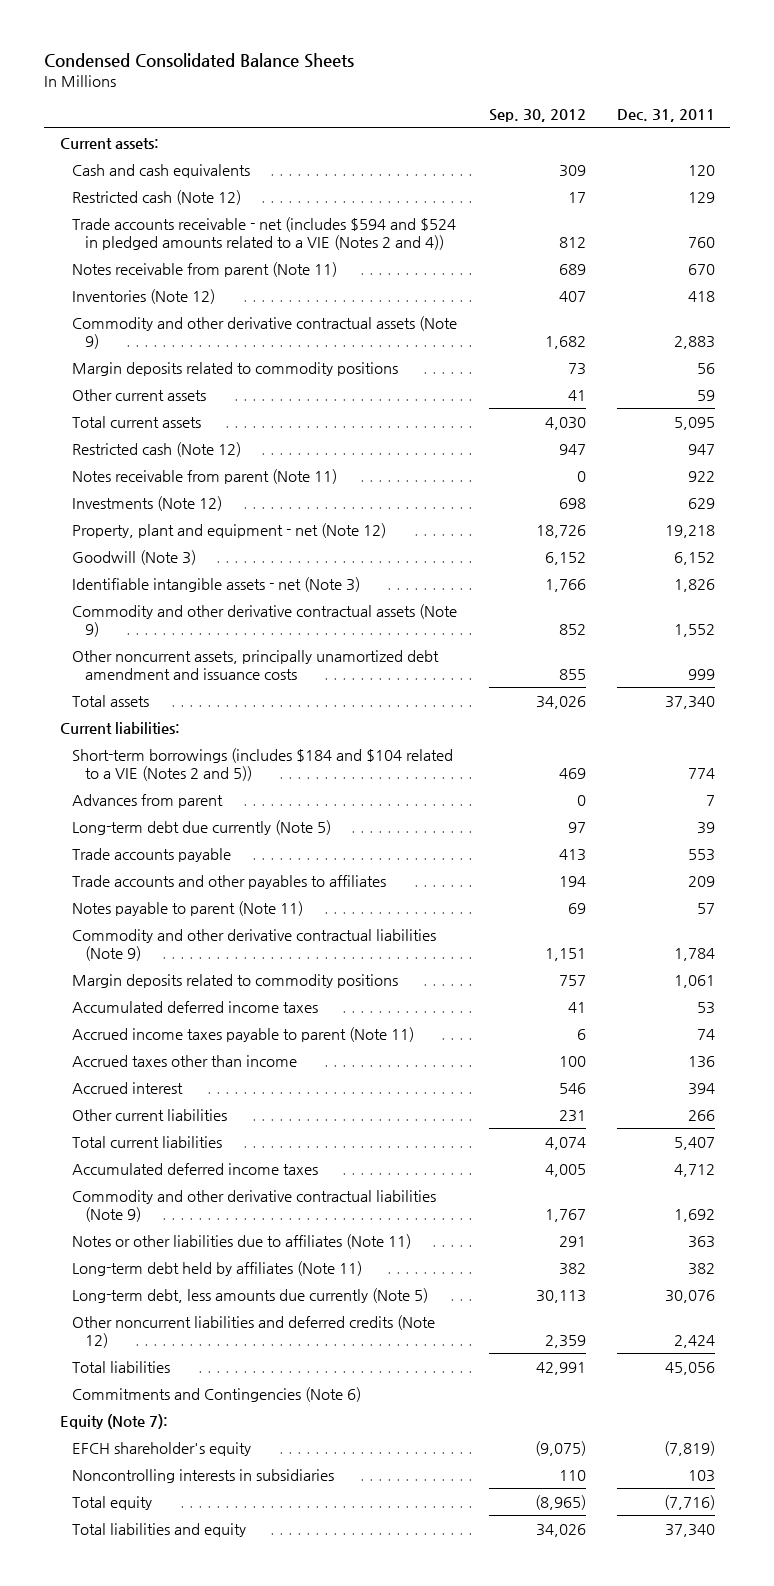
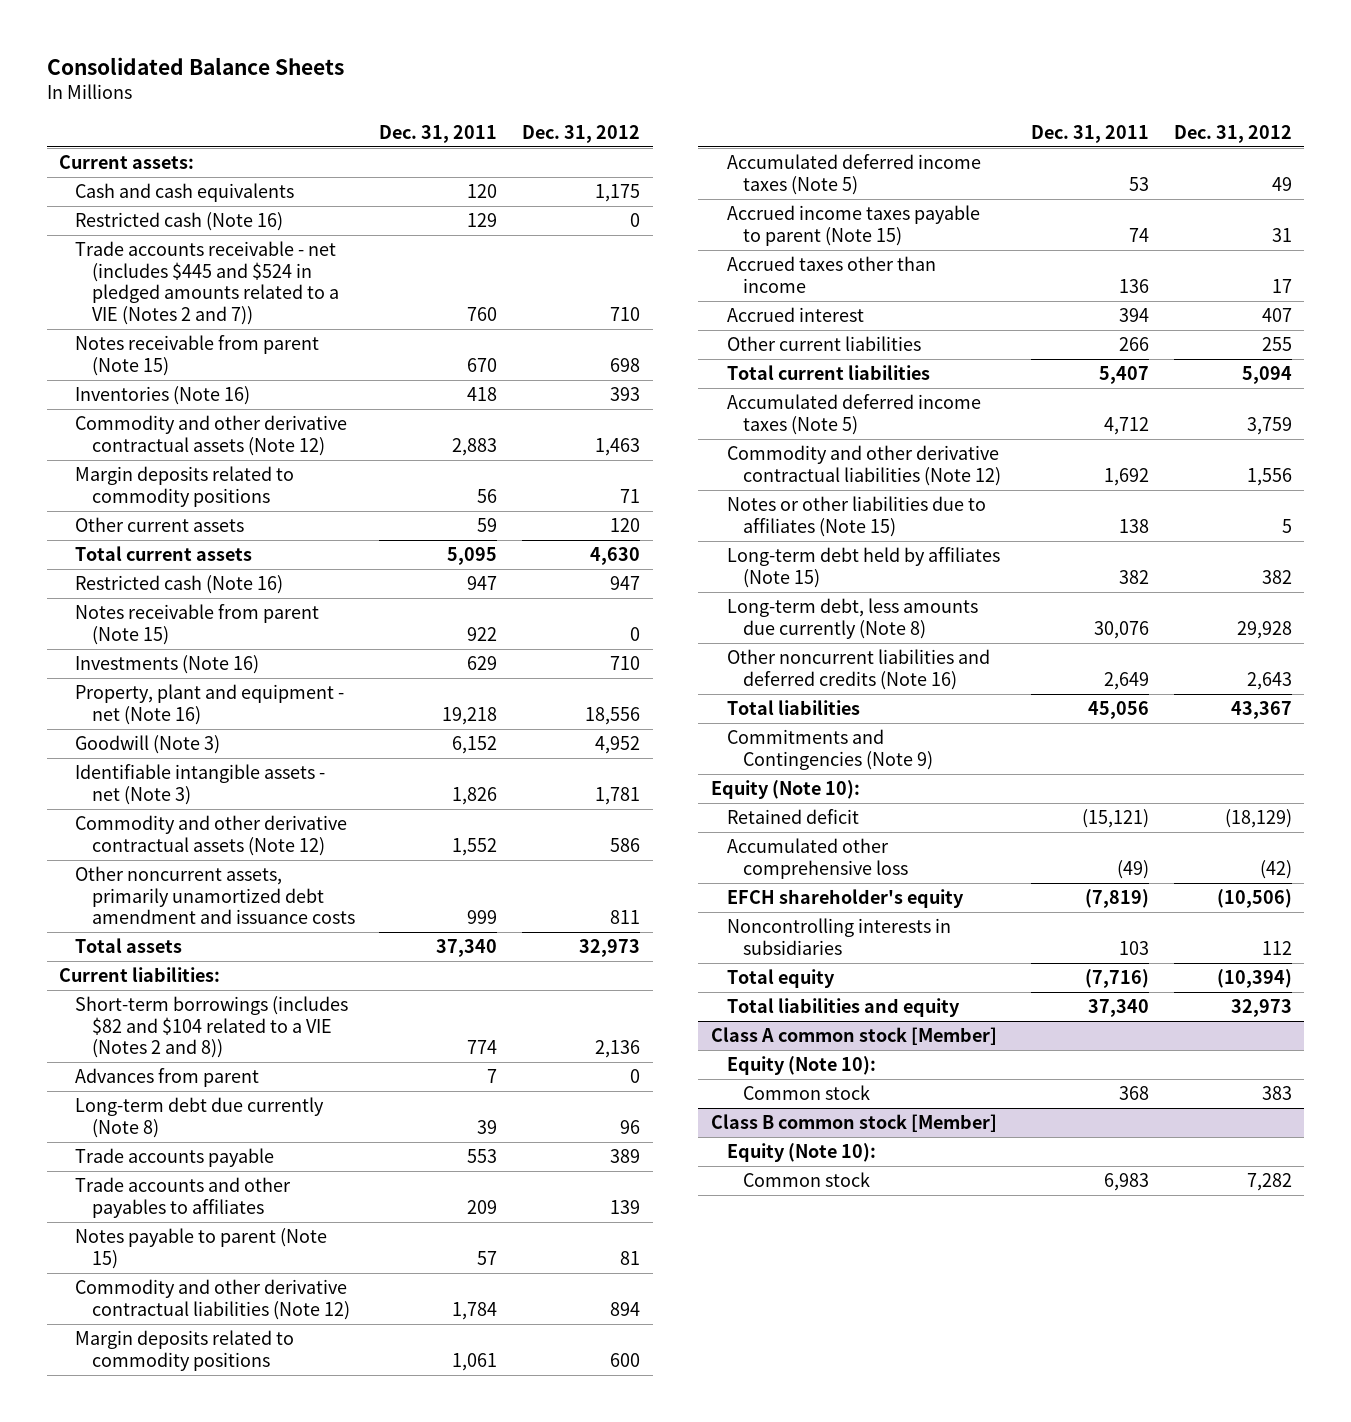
- Condensed Consolidated Balance Sheets
+ Consolidated Balance Sheets
- | Sep. 30, 2012 | Dec. 31, 2011
+ | Dec. 31, 2011 | Dec. 31, 2012
- Restricted cash (Note 12) | 17 | 129
- Trade accounts receivable - net (includes $594 and $524 in pledged amounts related to a VIE (Notes 2 and 4)) | 812 | 760
- Notes receivable from parent (Note 11) | 689 | 670
- Inventories (Note 12) | 407 | 418
- Commodity and other derivative contractual assets (Note 9) | 1,682 | 2,883
+ Restricted cash (Note 16) | 129 | 0
+ Trade accounts receivable - net (includes $445 and $524 in pledged amounts related to a VIE (Notes 2 and 7)) | 760 | 710
+ Notes receivable from parent (Note 15) | 670 | 698
+ Inventories (Note 16) | 418 | 393
+ Commodity and other derivative contractual assets (Note 12) | 2,883 | 1,463
- Restricted cash (Note 12) | 947 | 947
- Notes receivable from parent (Note 11) | 0 | 922
- Investments (Note 12) | 698 | 629
- Property, plant and equipment - net (Note 12) | 18,726 | 19,218
+ Restricted cash (Note 16) | 947 | 947
+ Notes receivable from parent (Note 15) | 922 | 0
+ Investments (Note 16) | 629 | 710
+ Property, plant and equipment - net (Note 16) | 19,218 | 18,556
- Commodity and other derivative contractual assets (Note 9) | 852 | 1,552
- Other noncurrent assets, principally unamortized debt amendment and issuance costs | 855 | 999
+ Commodity and other derivative contractual assets (Note 12) | 1,552 | 586
+ Other noncurrent assets, primarily unamortized debt amendment and issuance costs | 999 | 811
- Short-term borrowings (includes $184 and $104 related to a VIE (Notes 2 and 5)) | 469 | 774
+ Short-term borrowings (includes $82 and $104 related to a VIE (Notes 2 and 8)) | 774 | 2,136
- Long-term debt due currently (Note 5) | 97 | 39
+ Long-term debt due currently (Note 8) | 39 | 96
- Notes payable to parent (Note 11) | 69 | 57
- Commodity and other derivative contractual liabilities (Note 9) | 1,151 | 1,784
+ Notes payable to parent (Note 15) | 57 | 81
+ Commodity and other derivative contractual liabilities (Note 12) | 1,784 | 894
- Accumulated deferred income taxes | 41 | 53
- Accrued income taxes payable to parent (Note 11) | 6 | 74
+ Accumulated deferred income taxes (Note 5) | 53 | 49
+ Accrued income taxes payable to parent (Note 15) | 74 | 31
- Accumulated deferred income taxes | 4,005 | 4,712
- Commodity and other derivative contractual liabilities (Note 9) | 1,767 | 1,692
- Notes or other liabilities due to affiliates (Note 11) | 291 | 363
- Long-term debt held by affiliates (Note 11) | 382 | 382
- Long-term debt, less amounts due currently (Note 5) | 30,113 | 30,076
- Other noncurrent liabilities and deferred credits (Note 12) | 2,359 | 2,424
+ Accumulated deferred income taxes (Note 5) | 4,712 | 3,759
+ Commodity and other derivative contractual liabilities (Note 12) | 1,692 | 1,556
+ Notes or other liabilities due to affiliates (Note 15) | 138 | 5
+ Long-term debt held by affiliates (Note 15) | 382 | 382
+ Long-term debt, less amounts due currently (Note 8) | 30,076 | 29,928
+ Other noncurrent liabilities and deferred credits (Note 16) | 2,649 | 2,643
- Commitments and Contingencies (Note 6)
- Equity (Note 7):
+ Commitments and Contingencies (Note 9)
+ Equity (Note 10):
+ Retained deficit | (15,121) | (18,129)
+ Accumulated other comprehensive loss | (49) | (42)
+ Class A common stock [Member]
+ Equity (Note 10):
+ Common stock | 368 | 383
+ Class B common stock [Member]
+ Equity (Note 10):
+ Common stock | 6,983 | 7,282

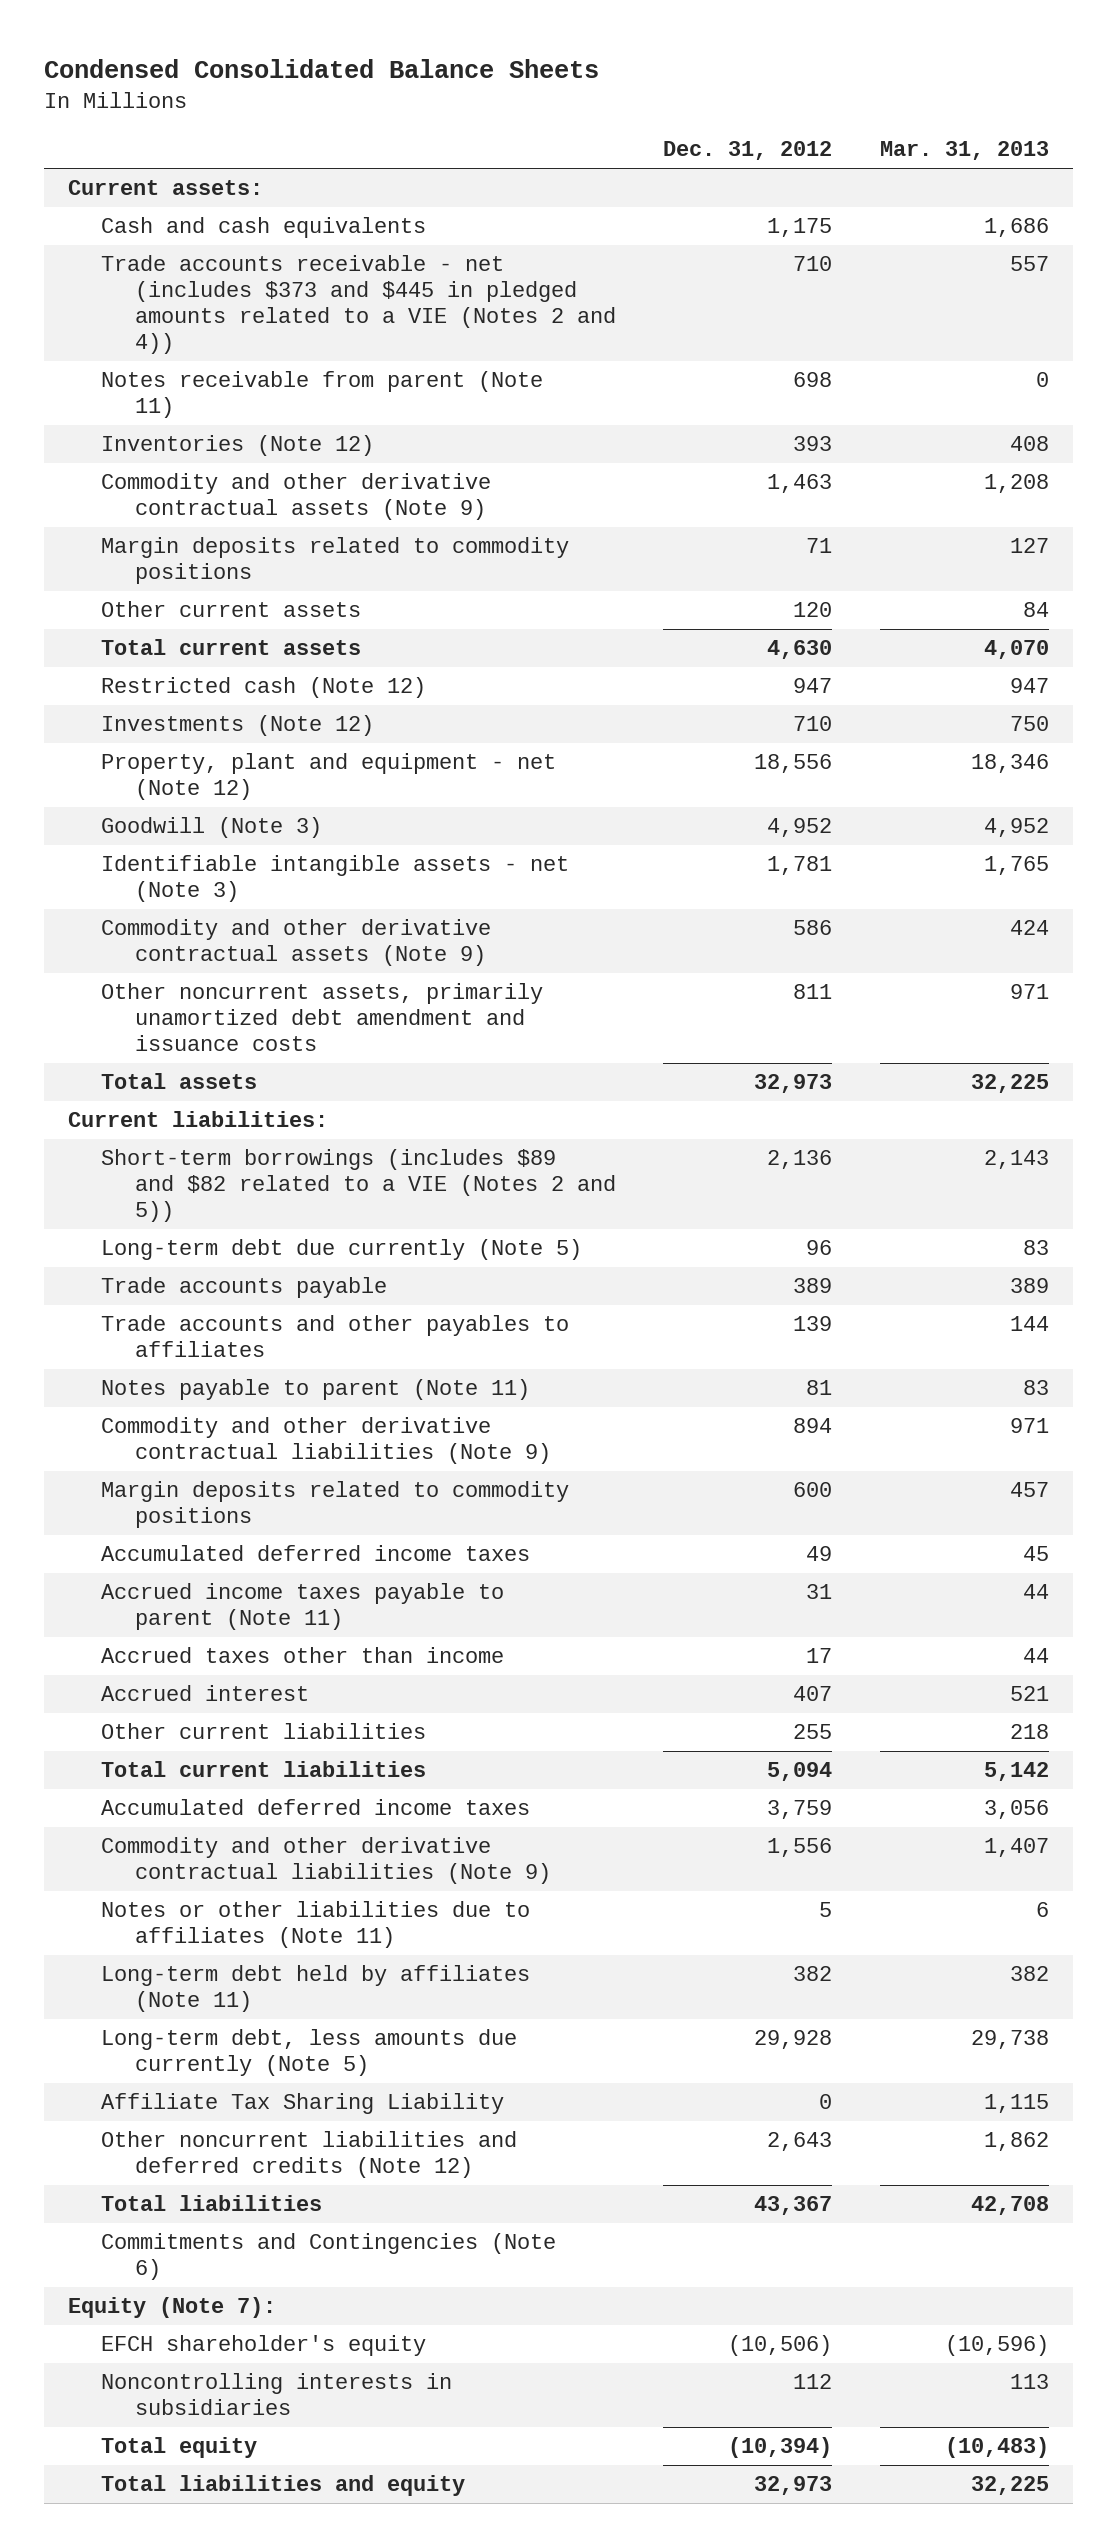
- Consolidated Balance Sheets
+ Condensed Consolidated Balance Sheets
- | Dec. 31, 2011 | Dec. 31, 2012
+ | Dec. 31, 2012 | Mar. 31, 2013
- Restricted cash (Note 16) | 129 | 0
- Trade accounts receivable - net (includes $445 and $524 in pledged amounts related to a VIE (Notes 2 and 7)) | 760 | 710
- Notes receivable from parent (Note 15) | 670 | 698
- Inventories (Note 16) | 418 | 393
- Commodity and other derivative contractual assets (Note 12) | 2,883 | 1,463
+ Trade accounts receivable - net (includes $373 and $445 in pledged amounts related to a VIE (Notes 2 and 4)) | 710 | 557
+ Notes receivable from parent (Note 11) | 698 | 0
+ Inventories (Note 12) | 393 | 408
+ Commodity and other derivative contractual assets (Note 9) | 1,463 | 1,208
- Restricted cash (Note 16) | 947 | 947
- Notes receivable from parent (Note 15) | 922 | 0
- Investments (Note 16) | 629 | 710
- Property, plant and equipment - net (Note 16) | 19,218 | 18,556
+ Restricted cash (Note 12) | 947 | 947
+ Investments (Note 12) | 710 | 750
+ Property, plant and equipment - net (Note 12) | 18,556 | 18,346
- Commodity and other derivative contractual assets (Note 12) | 1,552 | 586
+ Commodity and other derivative contractual assets (Note 9) | 586 | 424
- Short-term borrowings (includes $82 and $104 related to a VIE (Notes 2 and 8)) | 774 | 2,136
- Advances from parent | 7 | 0
- Long-term debt due currently (Note 8) | 39 | 96
+ Short-term borrowings (includes $89 and $82 related to a VIE (Notes 2 and 5)) | 2,136 | 2,143
+ Long-term debt due currently (Note 5) | 96 | 83
- Notes payable to parent (Note 15) | 57 | 81
- Commodity and other derivative contractual liabilities (Note 12) | 1,784 | 894
+ Notes payable to parent (Note 11) | 81 | 83
+ Commodity and other derivative contractual liabilities (Note 9) | 894 | 971
- Accumulated deferred income taxes (Note 5) | 53 | 49
- Accrued income taxes payable to parent (Note 15) | 74 | 31
+ Accumulated deferred income taxes | 49 | 45
+ Accrued income taxes payable to parent (Note 11) | 31 | 44
- Accumulated deferred income taxes (Note 5) | 4,712 | 3,759
- Commodity and other derivative contractual liabilities (Note 12) | 1,692 | 1,556
- Notes or other liabilities due to affiliates (Note 15) | 138 | 5
- Long-term debt held by affiliates (Note 15) | 382 | 382
- Long-term debt, less amounts due currently (Note 8) | 30,076 | 29,928
- Other noncurrent liabilities and deferred credits (Note 16) | 2,649 | 2,643
+ Accumulated deferred income taxes | 3,759 | 3,056
+ Commodity and other derivative contractual liabilities (Note 9) | 1,556 | 1,407
+ Notes or other liabilities due to affiliates (Note 11) | 5 | 6
+ Long-term debt held by affiliates (Note 11) | 382 | 382
+ Long-term debt, less amounts due currently (Note 5) | 29,928 | 29,738
+ Affiliate Tax Sharing Liability | 0 | 1,115
+ Other noncurrent liabilities and deferred credits (Note 12) | 2,643 | 1,862
- Commitments and Contingencies (Note 9)
- Equity (Note 10):
- Retained deficit | (15,121) | (18,129)
- Accumulated other comprehensive loss | (49) | (42)
+ Commitments and Contingencies (Note 6)
+ Equity (Note 7):
- Class A common stock [Member]
- Equity (Note 10):
- Common stock | 368 | 383
- Class B common stock [Member]
- Equity (Note 10):
- Common stock | 6,983 | 7,282

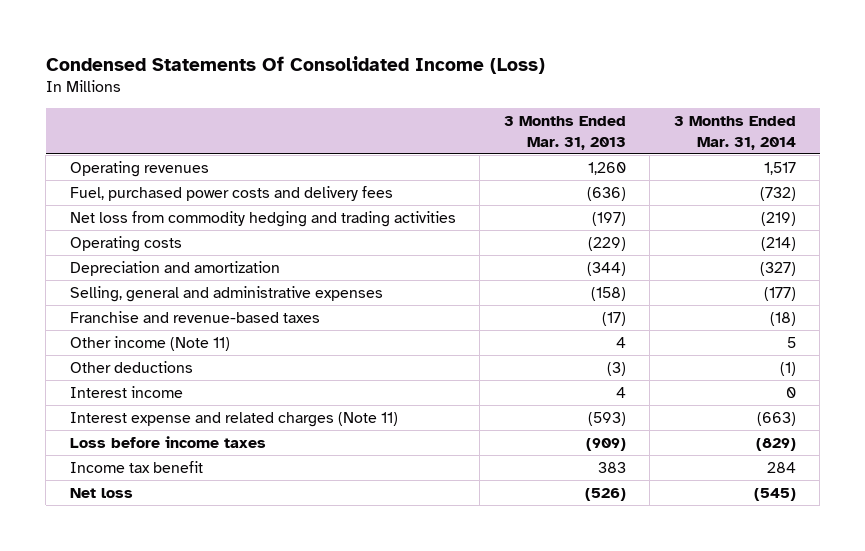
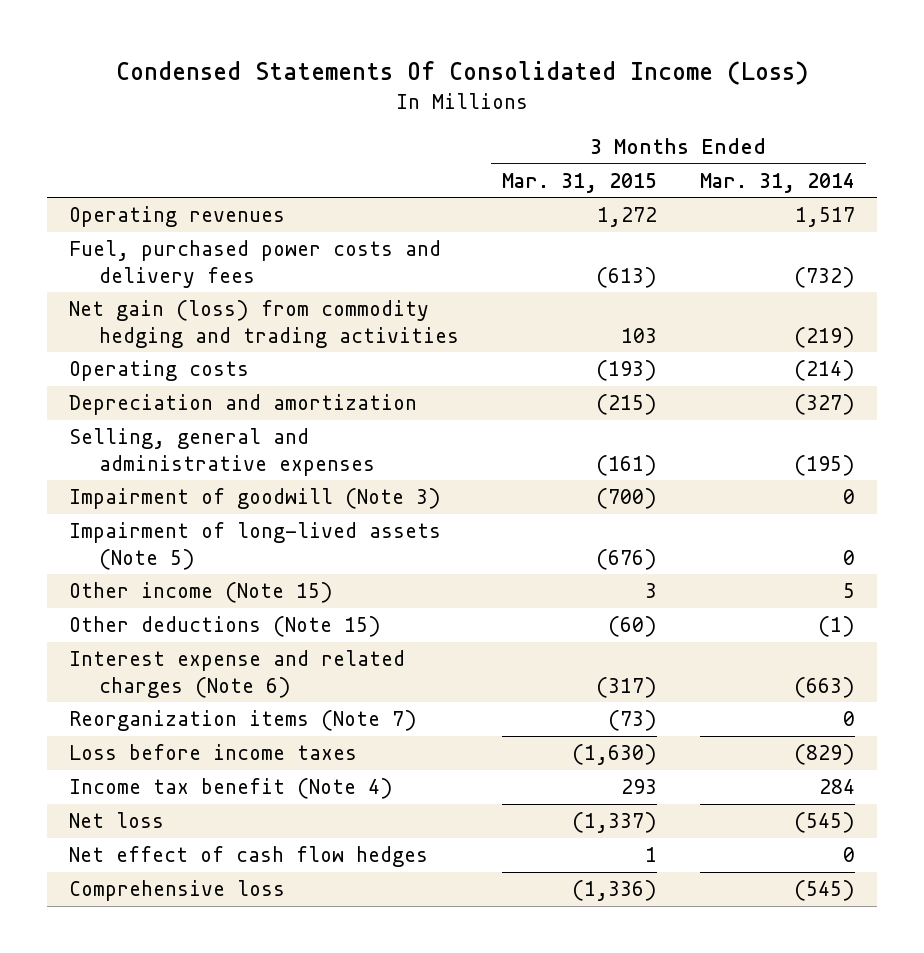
- | 3 Months Ended Mar. 31, 2013 | 3 Months Ended Mar. 31, 2014
+ | 3 Months Ended Mar. 31, 2015 | 3 Months Ended Mar. 31, 2014
- Net loss from commodity hedging and trading activities | (197) | (219)
+ Net gain (loss) from commodity hedging and trading activities | 103 | (219)
- Selling, general and administrative expenses | (158) | (177)
- Franchise and revenue-based taxes | (17) | (18)
- Other income (Note 11) | 4 | 5
- Other deductions | (3) | (1)
- Interest income | 4 | 0
- Interest expense and related charges (Note 11) | (593) | (663)
+ Selling, general and administrative expenses | (161) | (195)
+ Impairment of goodwill (Note 3) | (700) | 0
+ Impairment of long-lived assets (Note 5) | (676) | 0
+ Other income (Note 15) | 3 | 5
+ Other deductions (Note 15) | (60) | (1)
+ Interest expense and related charges (Note 6) | (317) | (663)
+ Reorganization items (Note 7) | (73) | 0
- Income tax benefit | 383 | 284
+ Income tax benefit (Note 4) | 293 | 284
+ Net effect of cash flow hedges | 1 | 0
+ Comprehensive loss | (1,336) | (545)

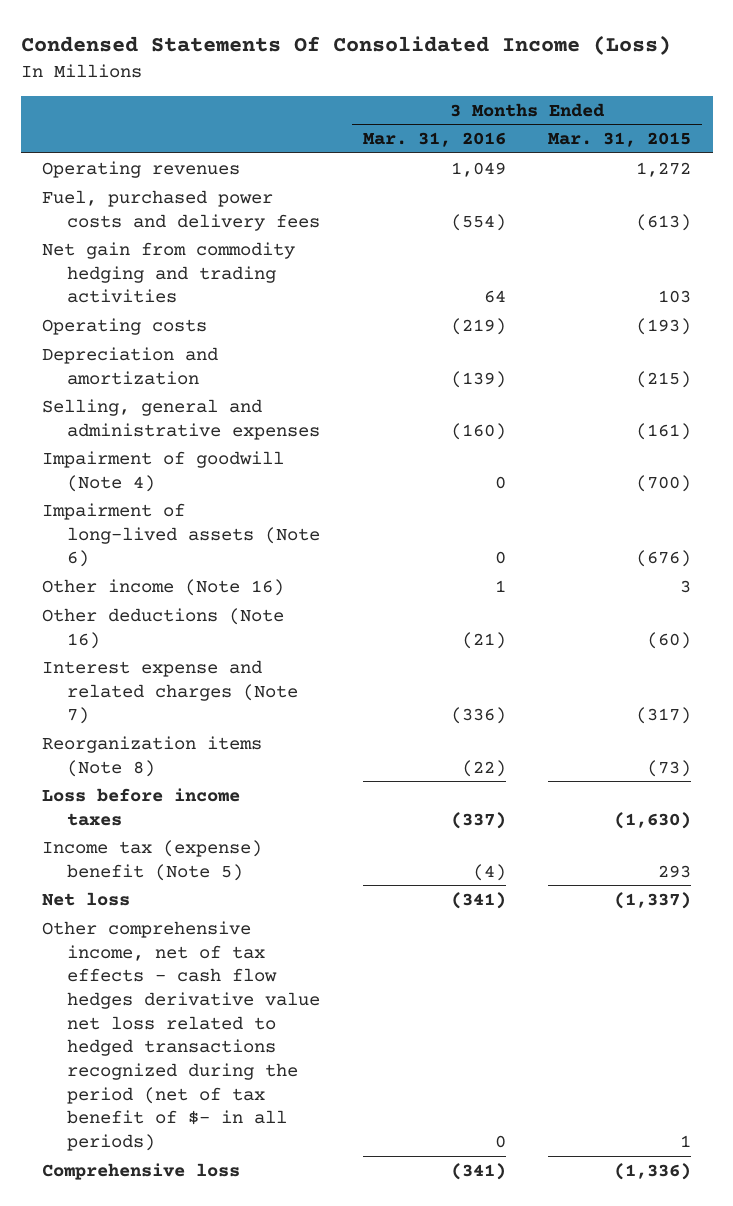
- | 3 Months Ended Mar. 31, 2015 | 3 Months Ended Mar. 31, 2014
+ | 3 Months Ended Mar. 31, 2016 | 3 Months Ended Mar. 31, 2015
- Net gain (loss) from commodity hedging and trading activities | 103 | (219)
+ Net gain from commodity hedging and trading activities | 64 | 103
- Impairment of goodwill (Note 3) | (700) | 0
- Impairment of long-lived assets (Note 5) | (676) | 0
- Other income (Note 15) | 3 | 5
- Other deductions (Note 15) | (60) | (1)
- Interest expense and related charges (Note 6) | (317) | (663)
- Reorganization items (Note 7) | (73) | 0
+ Impairment of goodwill (Note 4) | 0 | (700)
+ Impairment of long-lived assets (Note 6) | 0 | (676)
+ Other income (Note 16) | 1 | 3
+ Other deductions (Note 16) | (21) | (60)
+ Interest expense and related charges (Note 7) | (336) | (317)
+ Reorganization items (Note 8) | (22) | (73)
- Income tax benefit (Note 4) | 293 | 284
+ Income tax (expense) benefit (Note 5) | (4) | 293
- Net effect of cash flow hedges | 1 | 0
+ Other comprehensive income, net of tax effects - cash flow hedges derivative value net loss related to hedged transactions recognized during the period (net of tax benefit of $- in all periods) | 0 | 1

